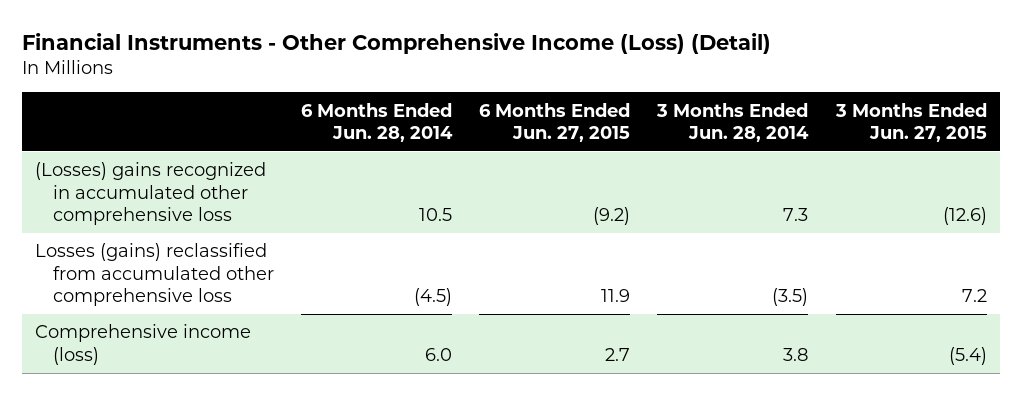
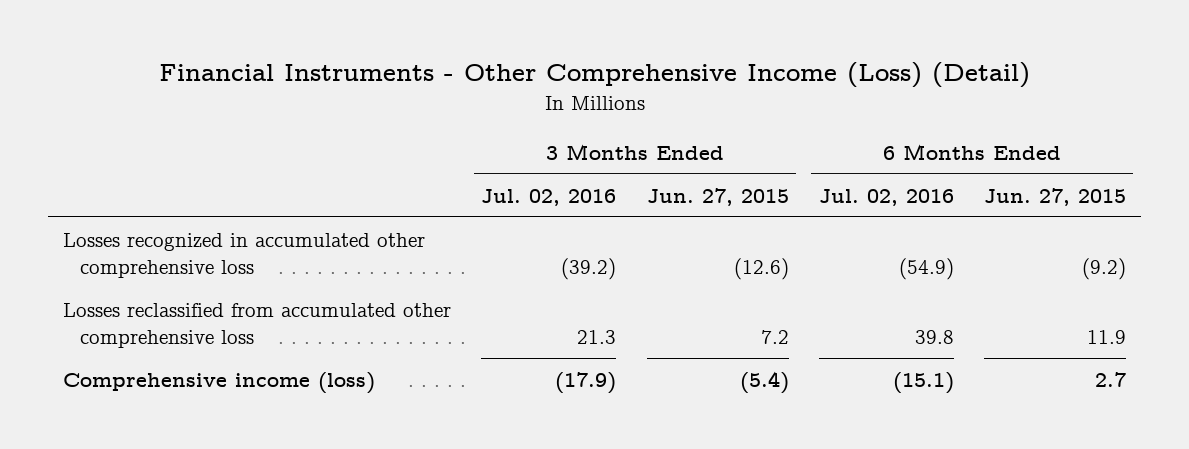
- | 6 Months Ended Jun. 28, 2014 | 6 Months Ended Jun. 27, 2015 | 3 Months Ended Jun. 28, 2014 | 3 Months Ended Jun. 27, 2015
+ | 3 Months Ended Jul. 02, 2016 | 3 Months Ended Jun. 27, 2015 | 6 Months Ended Jul. 02, 2016 | 6 Months Ended Jun. 27, 2015
- (Losses) gains recognized in accumulated other comprehensive loss | 10.5 | (9.2) | 7.3 | (12.6)
- Losses (gains) reclassified from accumulated other comprehensive loss | (4.5) | 11.9 | (3.5) | 7.2
+ Losses recognized in accumulated other comprehensive loss | (39.2) | (12.6) | (54.9) | (9.2)
+ Losses reclassified from accumulated other comprehensive loss | 21.3 | 7.2 | 39.8 | 11.9

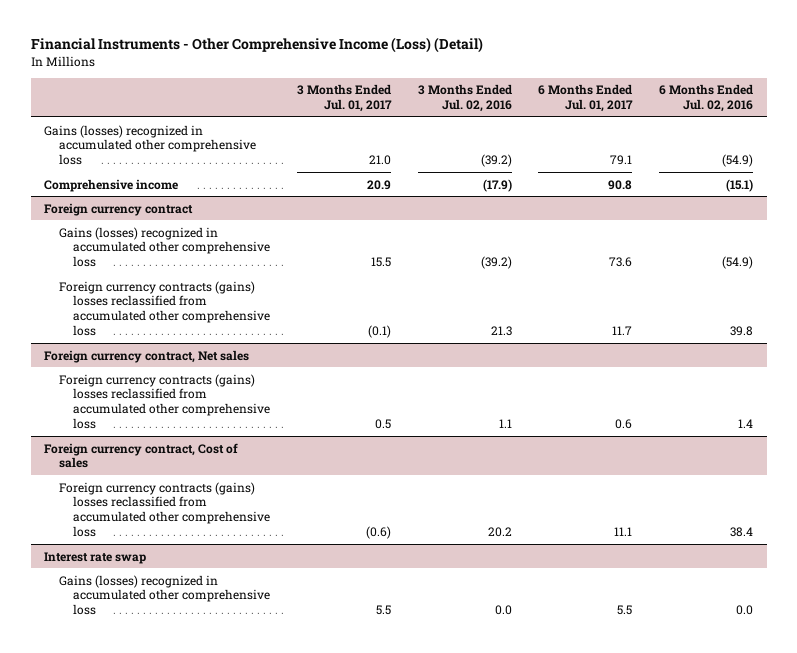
- | 3 Months Ended Jul. 02, 2016 | 3 Months Ended Jun. 27, 2015 | 6 Months Ended Jul. 02, 2016 | 6 Months Ended Jun. 27, 2015
+ | 3 Months Ended Jul. 01, 2017 | 3 Months Ended Jul. 02, 2016 | 6 Months Ended Jul. 01, 2017 | 6 Months Ended Jul. 02, 2016
- Losses recognized in accumulated other comprehensive loss | (39.2) | (12.6) | (54.9) | (9.2)
- Losses reclassified from accumulated other comprehensive loss | 21.3 | 7.2 | 39.8 | 11.9
- Comprehensive income (loss) | (17.9) | (5.4) | (15.1) | 2.7
+ Gains (losses) recognized in accumulated other comprehensive loss | 21.0 | (39.2) | 79.1 | (54.9)
+ Comprehensive income | 20.9 | (17.9) | 90.8 | (15.1)
+ Foreign currency contract
+ Gains (losses) recognized in accumulated other comprehensive loss | 15.5 | (39.2) | 73.6 | (54.9)
+ Foreign currency contracts (gains) losses reclassified from accumulated other comprehensive loss | (0.1) | 21.3 | 11.7 | 39.8
+ Foreign currency contract, Net sales
+ Foreign currency contracts (gains) losses reclassified from accumulated other comprehensive loss | 0.5 | 1.1 | 0.6 | 1.4
+ Foreign currency contract, Cost of sales
+ Foreign currency contracts (gains) losses reclassified from accumulated other comprehensive loss | (0.6) | 20.2 | 11.1 | 38.4
+ Interest rate swap
+ Gains (losses) recognized in accumulated other comprehensive loss | 5.5 | 0.0 | 5.5 | 0.0

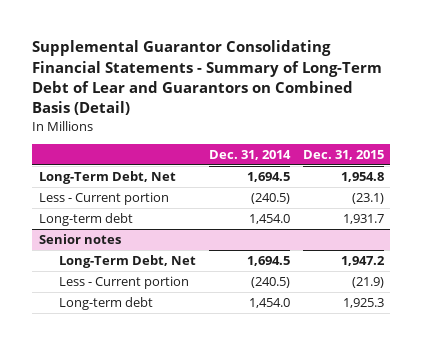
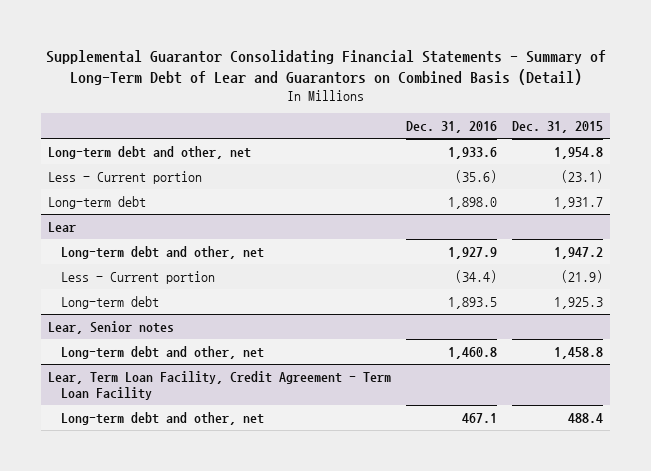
- | Dec. 31, 2014 | Dec. 31, 2015
+ | Dec. 31, 2016 | Dec. 31, 2015
- Long-Term Debt, Net | 1,694.5 | 1,954.8
+ Long-term debt and other, net | 1,933.6 | 1,954.8
- Senior notes
- Long-Term Debt, Net | 1,694.5 | 1,947.2
+ Lear
+ Long-term debt and other, net | 1,927.9 | 1,947.2
+ Lear, Senior notes
+ Long-term debt and other, net | 1,460.8 | 1,458.8
+ Lear, Term Loan Facility, Credit Agreement - Term Loan Facility
+ Long-term debt and other, net | 467.1 | 488.4

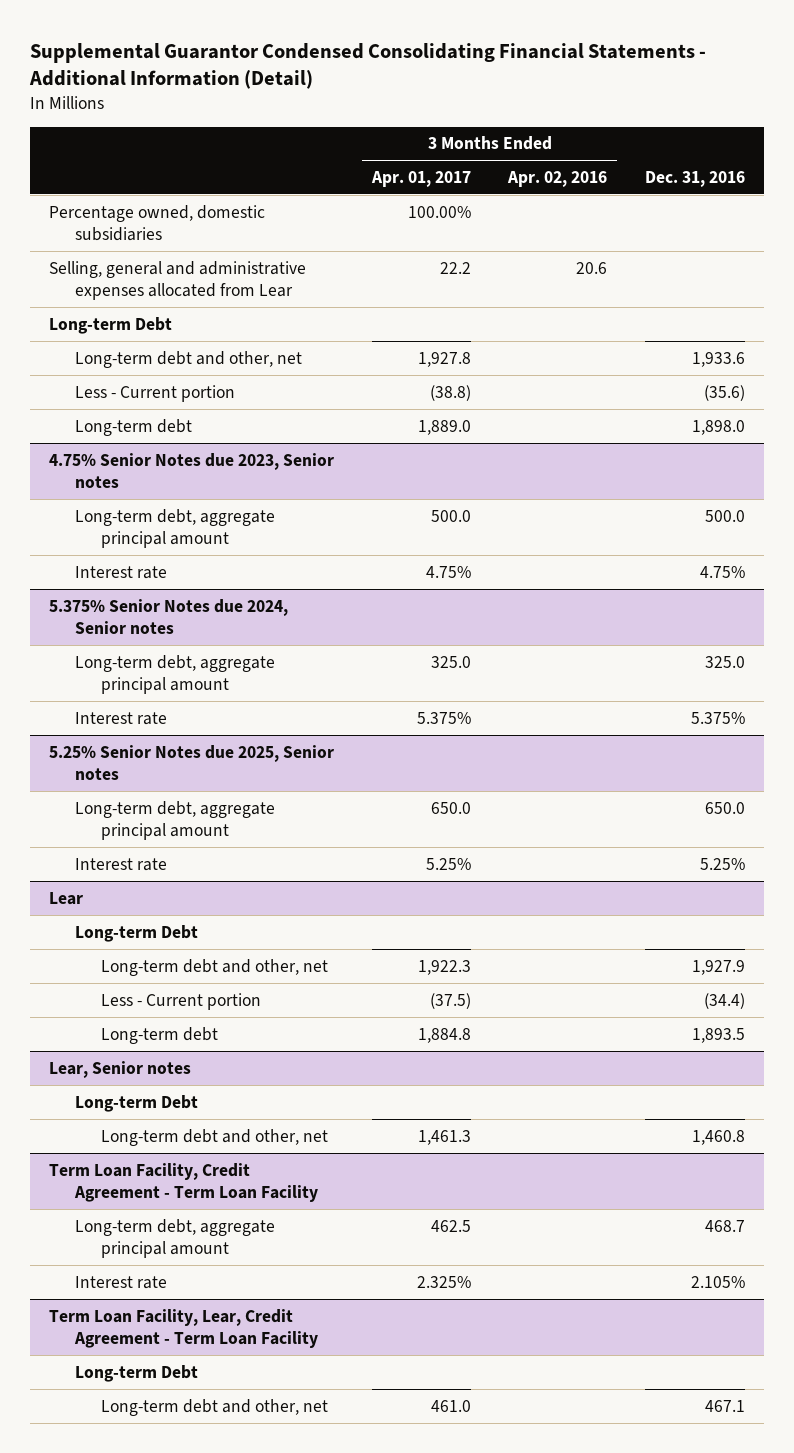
- Supplemental Guarantor Consolidating Financial Statements - Summary of Long-Term Debt of Lear and Guarantors on Combined Basis (Detail)
+ Supplemental Guarantor Condensed Consolidating Financial Statements - Additional Information (Detail)
- | Dec. 31, 2016 | Dec. 31, 2015
+ | 3 Months Ended Apr. 01, 2017 | 3 Months Ended Apr. 02, 2016 | Dec. 31, 2016
+ Percentage owned, domestic subsidiaries | 100.00% | |
+ Selling, general and administrative expenses allocated from Lear | 22.2 | 20.6 |
+ Long-term Debt
+ 4.75% Senior Notes due 2023, Senior notes
+ Long-term debt, aggregate principal amount | 500.0 | | 500.0
+ Interest rate | 4.75% | | 4.75%
+ 5.375% Senior Notes due 2024, Senior notes
+ Long-term debt, aggregate principal amount | 325.0 | | 325.0
+ Interest rate | 5.375% | | 5.375%
+ 5.25% Senior Notes due 2025, Senior notes
+ Long-term debt, aggregate principal amount | 650.0 | | 650.0
+ Interest rate | 5.25% | | 5.25%
@ Lear
+ Long-term Debt
@ Lear, Senior notes
+ Long-term Debt
- Lear, Term Loan Facility, Credit Agreement - Term Loan Facility
+ Term Loan Facility, Credit Agreement - Term Loan Facility
+ Long-term debt, aggregate principal amount | 462.5 | | 468.7
+ Interest rate | 2.325% | | 2.105%
+ Term Loan Facility, Lear, Credit Agreement - Term Loan Facility
+ Long-term Debt

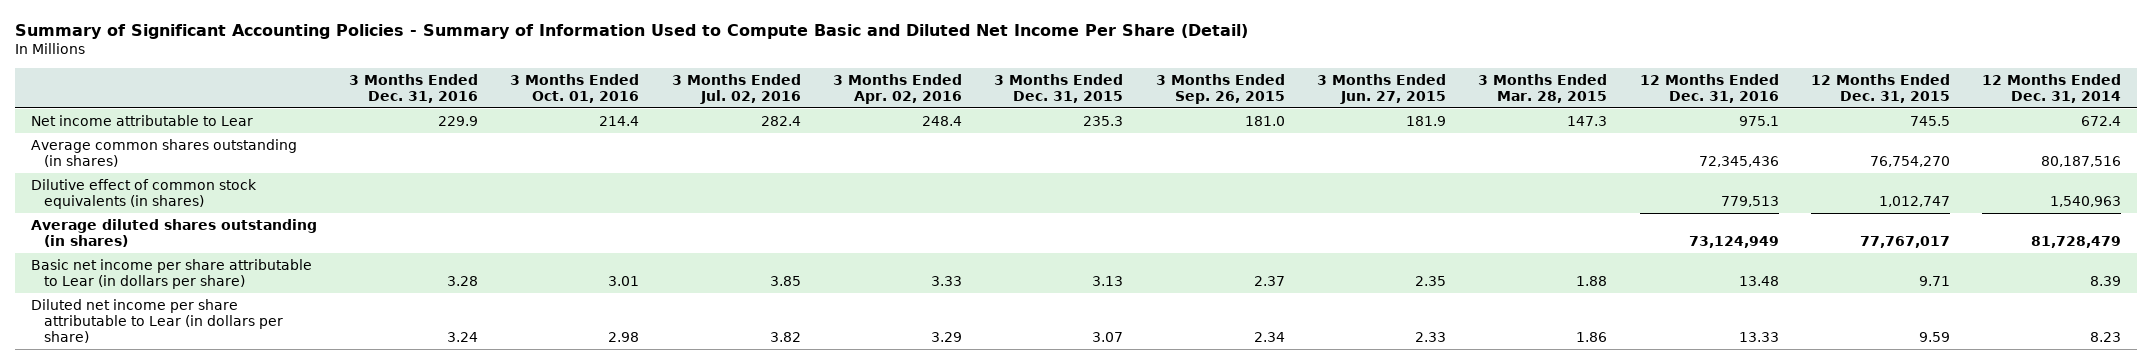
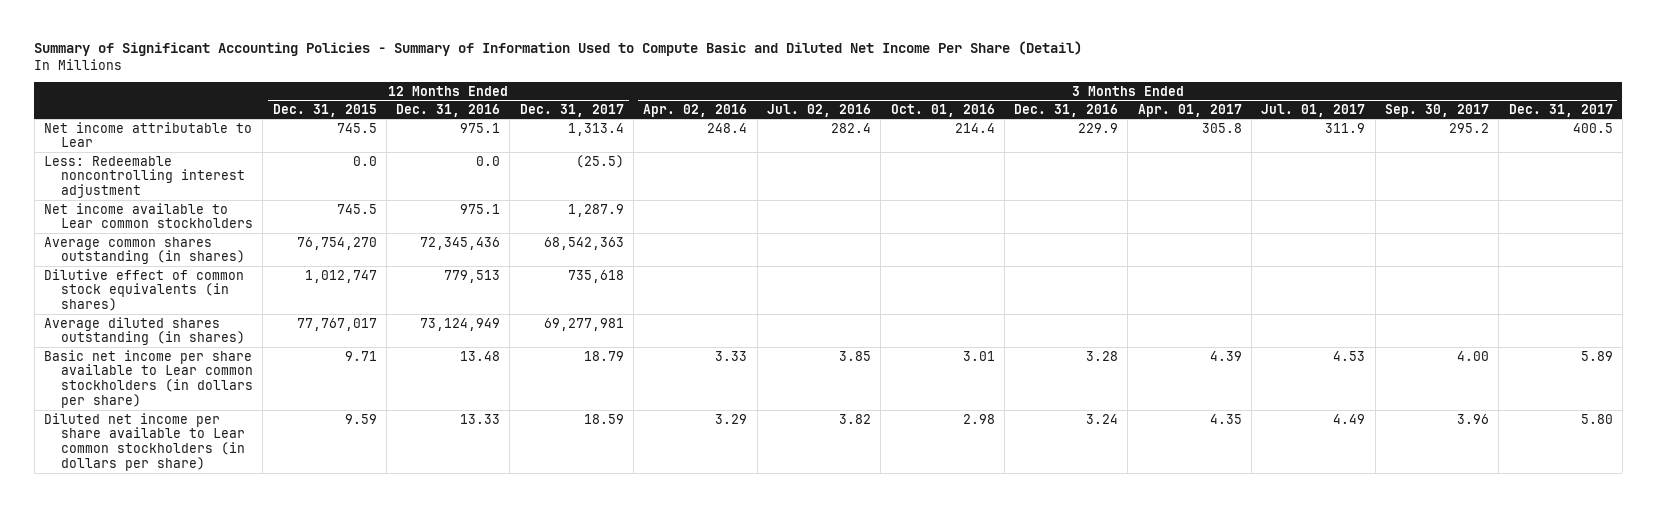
- | 3 Months Ended Dec. 31, 2016 | 3 Months Ended Oct. 01, 2016 | 3 Months Ended Jul. 02, 2016 | 3 Months Ended Apr. 02, 2016 | 3 Months Ended Dec. 31, 2015 | 3 Months Ended Sep. 26, 2015 | 3 Months Ended Jun. 27, 2015 | 3 Months Ended Mar. 28, 2015 | 12 Months Ended Dec. 31, 2016 | 12 Months Ended Dec. 31, 2015 | 12 Months Ended Dec. 31, 2014
+ | 12 Months Ended Dec. 31, 2015 | 12 Months Ended Dec. 31, 2016 | 12 Months Ended Dec. 31, 2017 | 3 Months Ended Apr. 02, 2016 | 3 Months Ended Jul. 02, 2016 | 3 Months Ended Oct. 01, 2016 | 3 Months Ended Dec. 31, 2016 | 3 Months Ended Apr. 01, 2017 | 3 Months Ended Jul. 01, 2017 | 3 Months Ended Sep. 30, 2017 | 3 Months Ended Dec. 31, 2017
+ Less: Redeemable noncontrolling interest adjustment | 0.0 | 0.0 | (25.5) | | | | | | | |
+ Net income available to Lear common stockholders | 745.5 | 975.1 | 1,287.9 | | | | | | | |
- Basic net income per share attributable to Lear (in dollars per share) | 3.28 | 3.01 | 3.85 | 3.33 | 3.13 | 2.37 | 2.35 | 1.88 | 13.48 | 9.71 | 8.39
- Diluted net income per share attributable to Lear (in dollars per share) | 3.24 | 2.98 | 3.82 | 3.29 | 3.07 | 2.34 | 2.33 | 1.86 | 13.33 | 9.59 | 8.23
+ Basic net income per share available to Lear common stockholders (in dollars per share) | 9.71 | 13.48 | 18.79 | 3.33 | 3.85 | 3.01 | 3.28 | 4.39 | 4.53 | 4.00 | 5.89
+ Diluted net income per share available to Lear common stockholders (in dollars per share) | 9.59 | 13.33 | 18.59 | 3.29 | 3.82 | 2.98 | 3.24 | 4.35 | 4.49 | 3.96 | 5.80

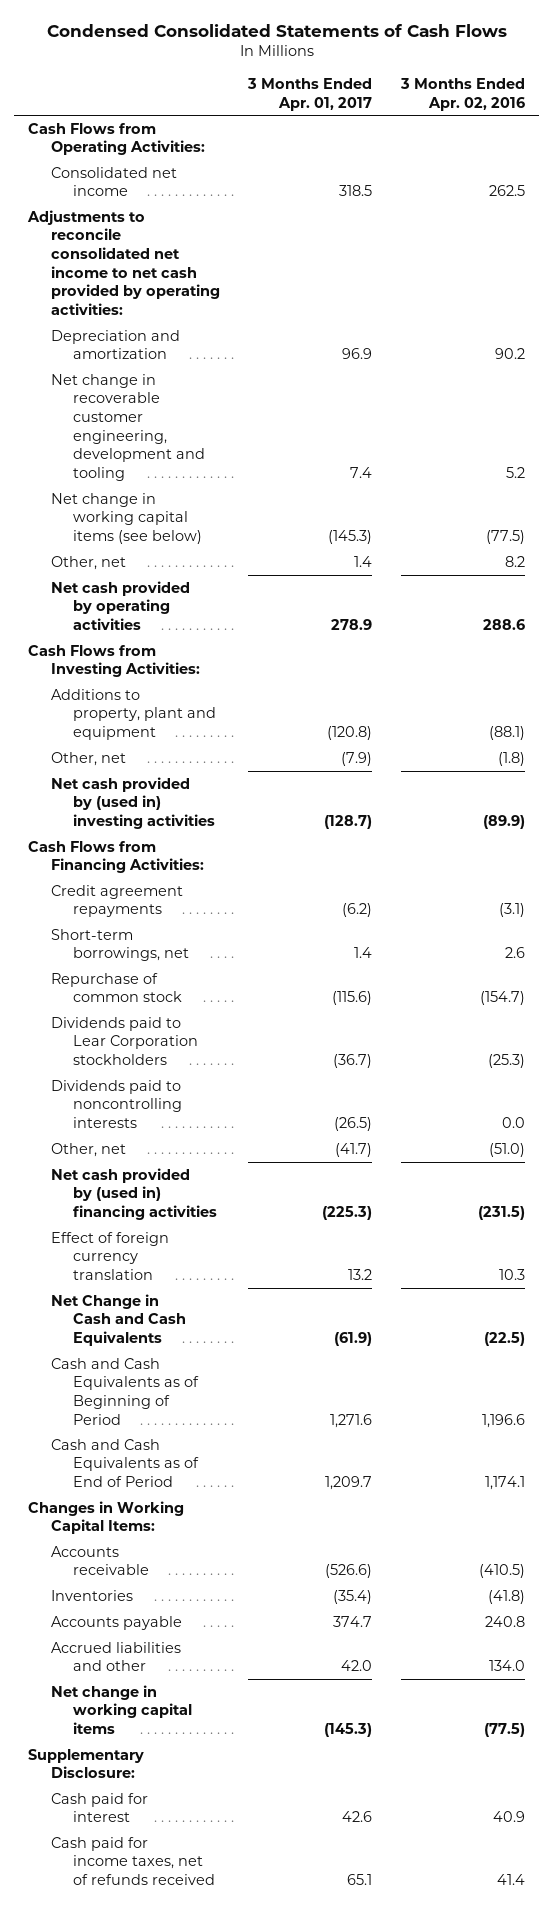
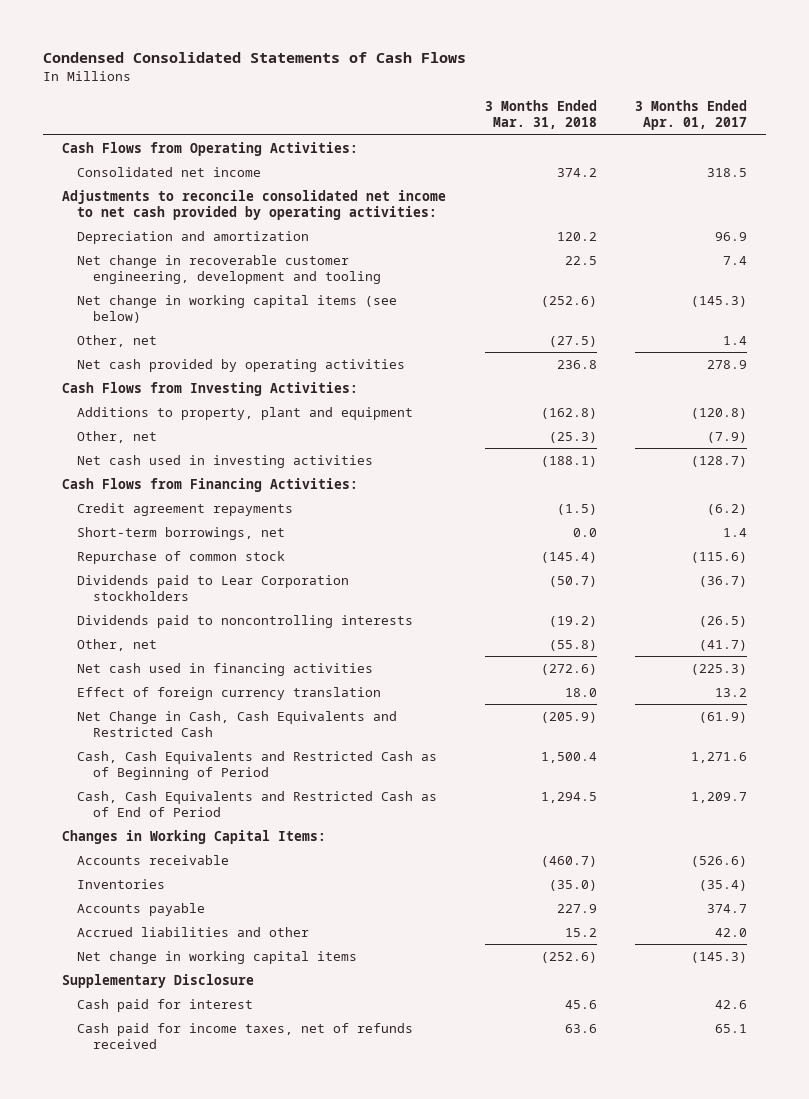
- | 3 Months Ended Apr. 01, 2017 | 3 Months Ended Apr. 02, 2016
+ | 3 Months Ended Mar. 31, 2018 | 3 Months Ended Apr. 01, 2017
- Net cash provided by (used in) investing activities | (128.7) | (89.9)
+ Net cash used in investing activities | (188.1) | (128.7)
- Net cash provided by (used in) financing activities | (225.3) | (231.5)
+ Net cash used in financing activities | (272.6) | (225.3)
- Net Change in Cash and Cash Equivalents | (61.9) | (22.5)
- Cash and Cash Equivalents as of Beginning of Period | 1,271.6 | 1,196.6
- Cash and Cash Equivalents as of End of Period | 1,209.7 | 1,174.1
+ Net Change in Cash, Cash Equivalents and Restricted Cash | (205.9) | (61.9)
+ Cash, Cash Equivalents and Restricted Cash as of Beginning of Period | 1,500.4 | 1,271.6
+ Cash, Cash Equivalents and Restricted Cash as of End of Period | 1,294.5 | 1,209.7
- Supplementary Disclosure:
+ Supplementary Disclosure

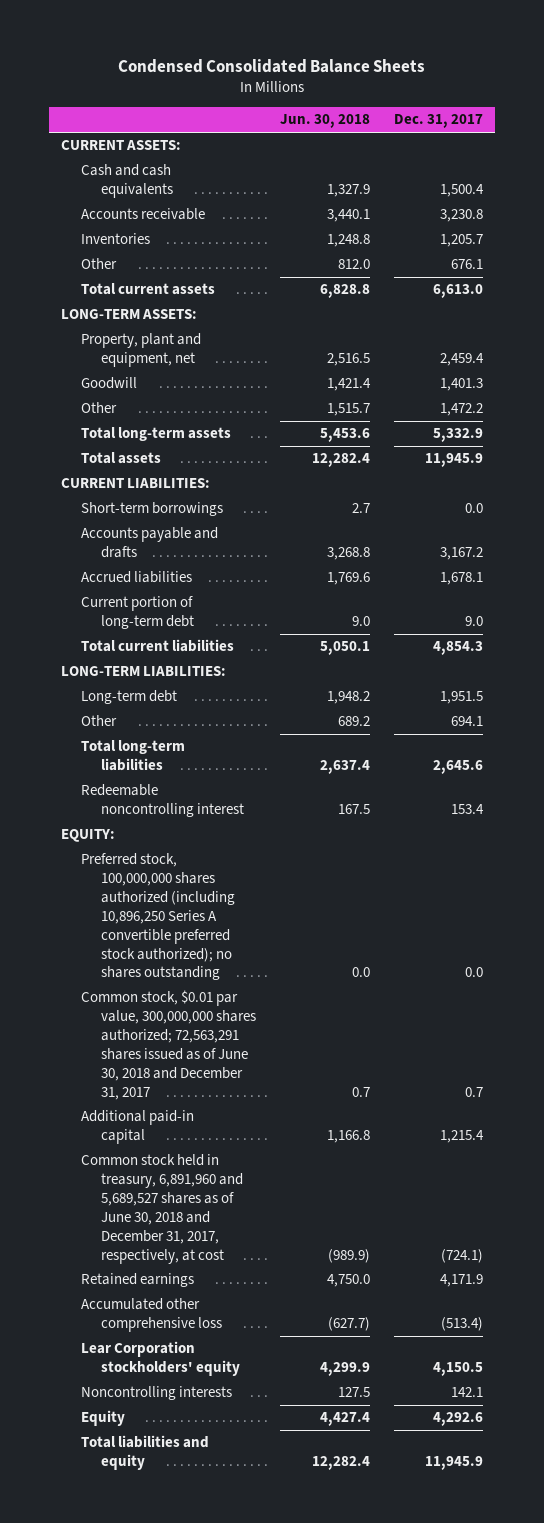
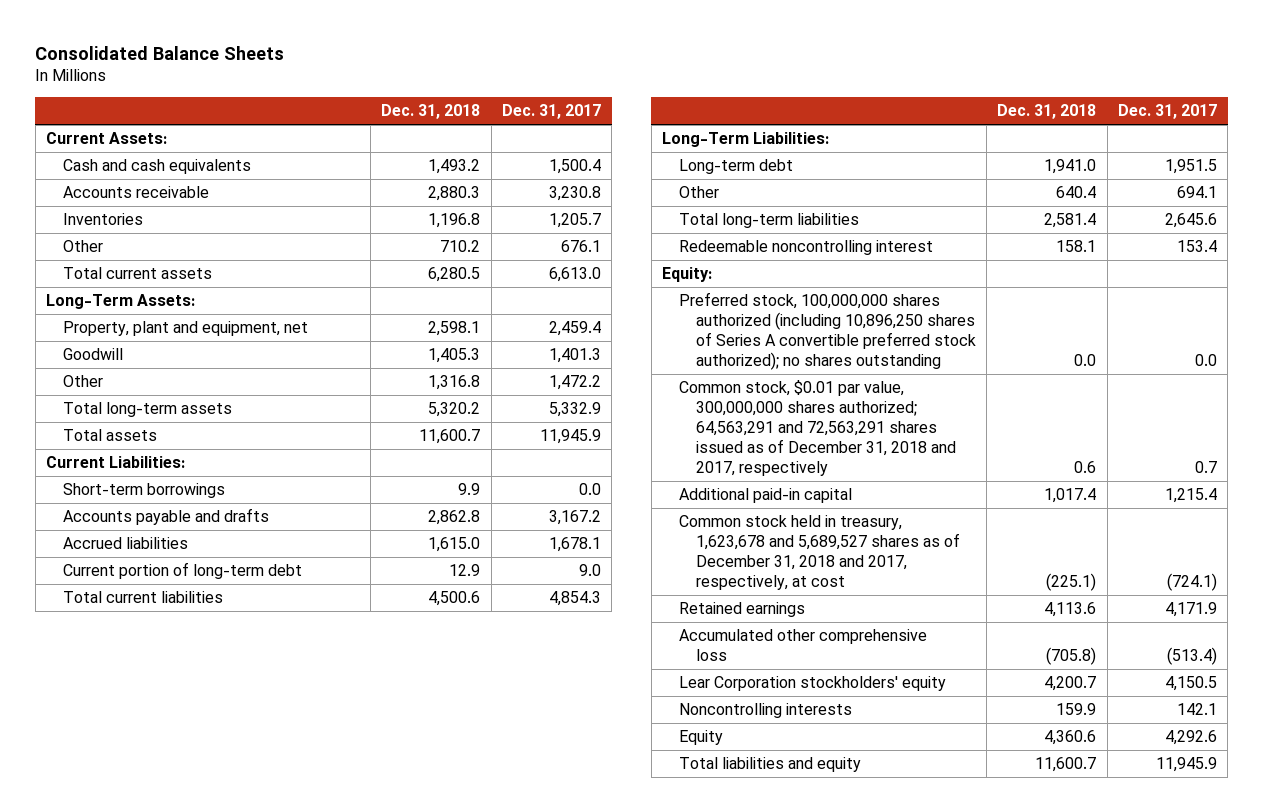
- Condensed Consolidated Balance Sheets
+ Consolidated Balance Sheets
- | Jun. 30, 2018 | Dec. 31, 2017
+ | Dec. 31, 2018 | Dec. 31, 2017
- CURRENT ASSETS:
+ Current Assets:
- LONG-TERM ASSETS:
+ Long-Term Assets:
- CURRENT LIABILITIES:
+ Current Liabilities:
- LONG-TERM LIABILITIES:
+ Long-Term Liabilities:
- EQUITY:
- Preferred stock, 100,000,000 shares authorized (including 10,896,250 Series A convertible preferred stock authorized); no shares outstanding | 0.0 | 0.0
- Common stock, $0.01 par value, 300,000,000 shares authorized; 72,563,291 shares issued as of June 30, 2018 and December 31, 2017 | 0.7 | 0.7
+ Equity:
+ Preferred stock, 100,000,000 shares authorized (including 10,896,250 shares of Series A convertible preferred stock authorized); no shares outstanding | 0.0 | 0.0
+ Common stock, $0.01 par value, 300,000,000 shares authorized; 64,563,291 and 72,563,291 shares issued as of December 31, 2018 and 2017, respectively | 0.6 | 0.7
- Common stock held in treasury, 6,891,960 and 5,689,527 shares as of June 30, 2018 and December 31, 2017, respectively, at cost | (989.9) | (724.1)
+ Common stock held in treasury, 1,623,678 and 5,689,527 shares as of December 31, 2018 and 2017, respectively, at cost | (225.1) | (724.1)

